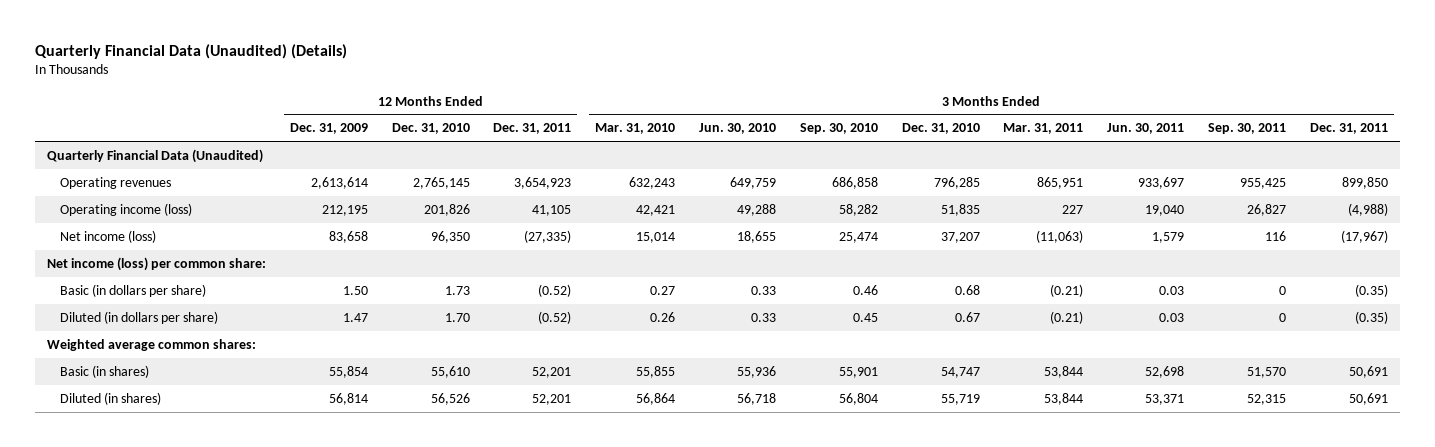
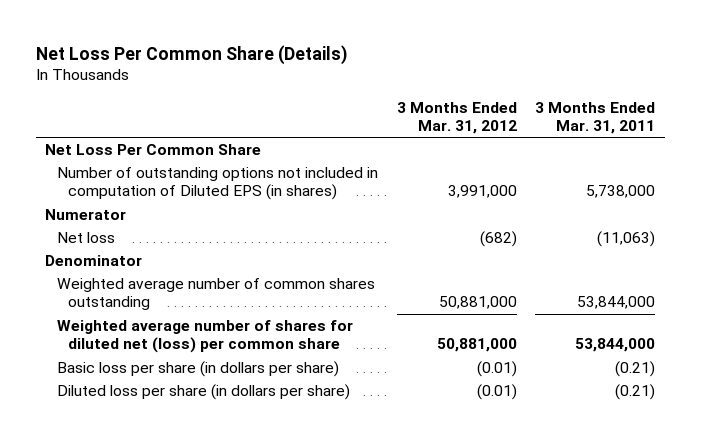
- Quarterly Financial Data (Unaudited) (Details)
+ Net Loss Per Common Share (Details)
- | 12 Months Ended Dec. 31, 2009 | 12 Months Ended Dec. 31, 2010 | 12 Months Ended Dec. 31, 2011 | 3 Months Ended Mar. 31, 2010 | 3 Months Ended Jun. 30, 2010 | 3 Months Ended Sep. 30, 2010 | 3 Months Ended Dec. 31, 2010 | 3 Months Ended Mar. 31, 2011 | 3 Months Ended Jun. 30, 2011 | 3 Months Ended Sep. 30, 2011 | 3 Months Ended Dec. 31, 2011
+ | 3 Months Ended Mar. 31, 2012 | 3 Months Ended Mar. 31, 2011
- Quarterly Financial Data (Unaudited)
- Operating revenues | 2,613,614 | 2,765,145 | 3,654,923 | 632,243 | 649,759 | 686,858 | 796,285 | 865,951 | 933,697 | 955,425 | 899,850
- Operating income (loss) | 212,195 | 201,826 | 41,105 | 42,421 | 49,288 | 58,282 | 51,835 | 227 | 19,040 | 26,827 | (4,988)
- Net income (loss) | 83,658 | 96,350 | (27,335) | 15,014 | 18,655 | 25,474 | 37,207 | (11,063) | 1,579 | 116 | (17,967)
- Net income (loss) per common share:
- Basic (in dollars per share) | 1.50 | 1.73 | (0.52) | 0.27 | 0.33 | 0.46 | 0.68 | (0.21) | 0.03 | 0 | (0.35)
- Diluted (in dollars per share) | 1.47 | 1.70 | (0.52) | 0.26 | 0.33 | 0.45 | 0.67 | (0.21) | 0.03 | 0 | (0.35)
- Weighted average common shares:
- Basic (in shares) | 55,854 | 55,610 | 52,201 | 55,855 | 55,936 | 55,901 | 54,747 | 53,844 | 52,698 | 51,570 | 50,691
- Diluted (in shares) | 56,814 | 56,526 | 52,201 | 56,864 | 56,718 | 56,804 | 55,719 | 53,844 | 53,371 | 52,315 | 50,691
+ Net Loss Per Common Share
+ Number of outstanding options not included in computation of Diluted EPS (in shares) | 3,991,000 | 5,738,000
+ Numerator
+ Net loss | (682) | (11,063)
+ Denominator
+ Weighted average number of common shares outstanding | 50,881,000 | 53,844,000
+ Weighted average number of shares for diluted net (loss) per common share | 50,881,000 | 53,844,000
+ Basic loss per share (in dollars per share) | (0.01) | (0.21)
+ Diluted loss per share (in dollars per share) | (0.01) | (0.21)

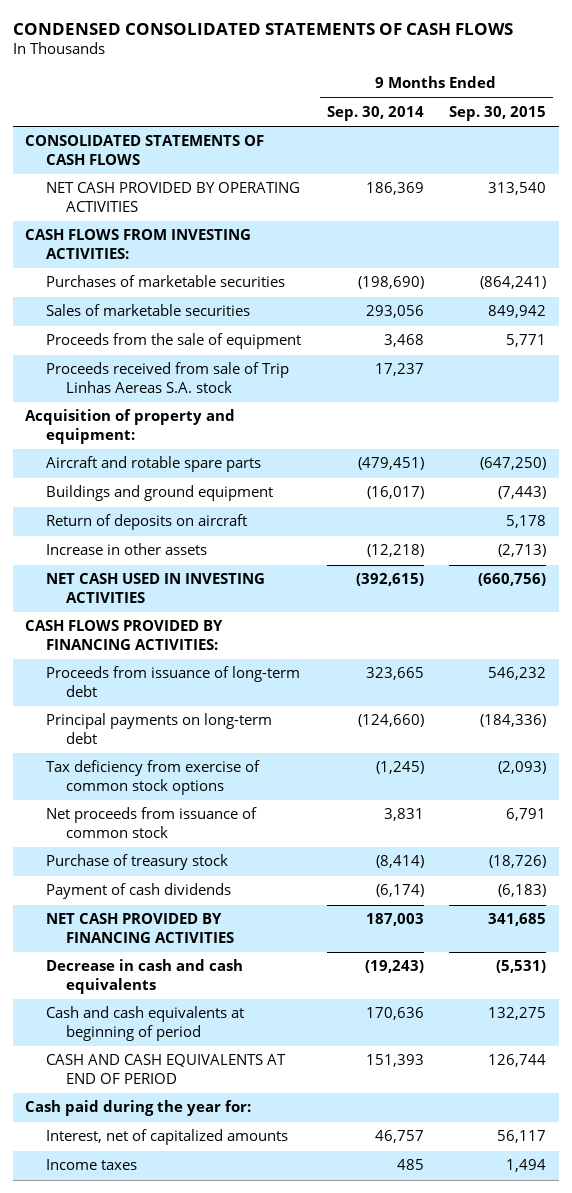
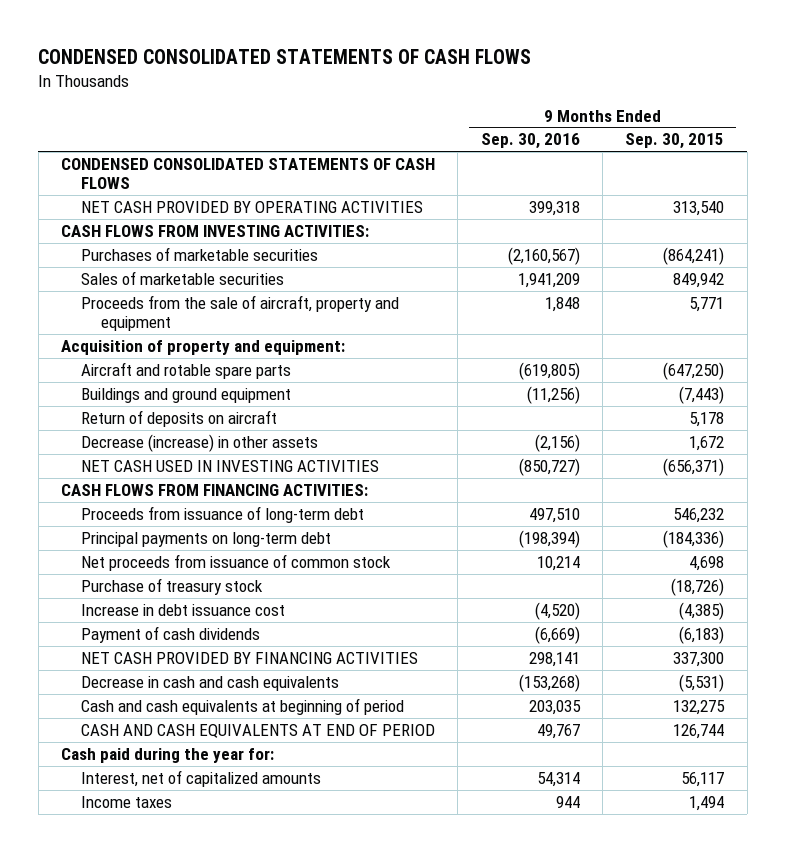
- | 9 Months Ended Sep. 30, 2014 | 9 Months Ended Sep. 30, 2015
+ | 9 Months Ended Sep. 30, 2016 | 9 Months Ended Sep. 30, 2015
- CONSOLIDATED STATEMENTS OF CASH FLOWS
+ CONDENSED CONSOLIDATED STATEMENTS OF CASH FLOWS
- Proceeds from the sale of equipment | 3,468 | 5,771
- Proceeds received from sale of Trip Linhas Aereas S.A. stock | 17,237 |
+ Proceeds from the sale of aircraft, property and equipment | 1,848 | 5,771
- Increase in other assets | (12,218) | (2,713)
- NET CASH USED IN INVESTING ACTIVITIES | (392,615) | (660,756)
- CASH FLOWS PROVIDED BY FINANCING ACTIVITIES:
+ Decrease (increase) in other assets | (2,156) | 1,672
+ NET CASH USED IN INVESTING ACTIVITIES | (850,727) | (656,371)
+ CASH FLOWS FROM FINANCING ACTIVITIES:
- Tax deficiency from exercise of common stock options | (1,245) | (2,093)
- Net proceeds from issuance of common stock | 3,831 | 6,791
+ Net proceeds from issuance of common stock | 10,214 | 4,698
+ Increase in debt issuance cost | (4,520) | (4,385)
- NET CASH PROVIDED BY FINANCING ACTIVITIES | 187,003 | 341,685
+ NET CASH PROVIDED BY FINANCING ACTIVITIES | 298,141 | 337,300

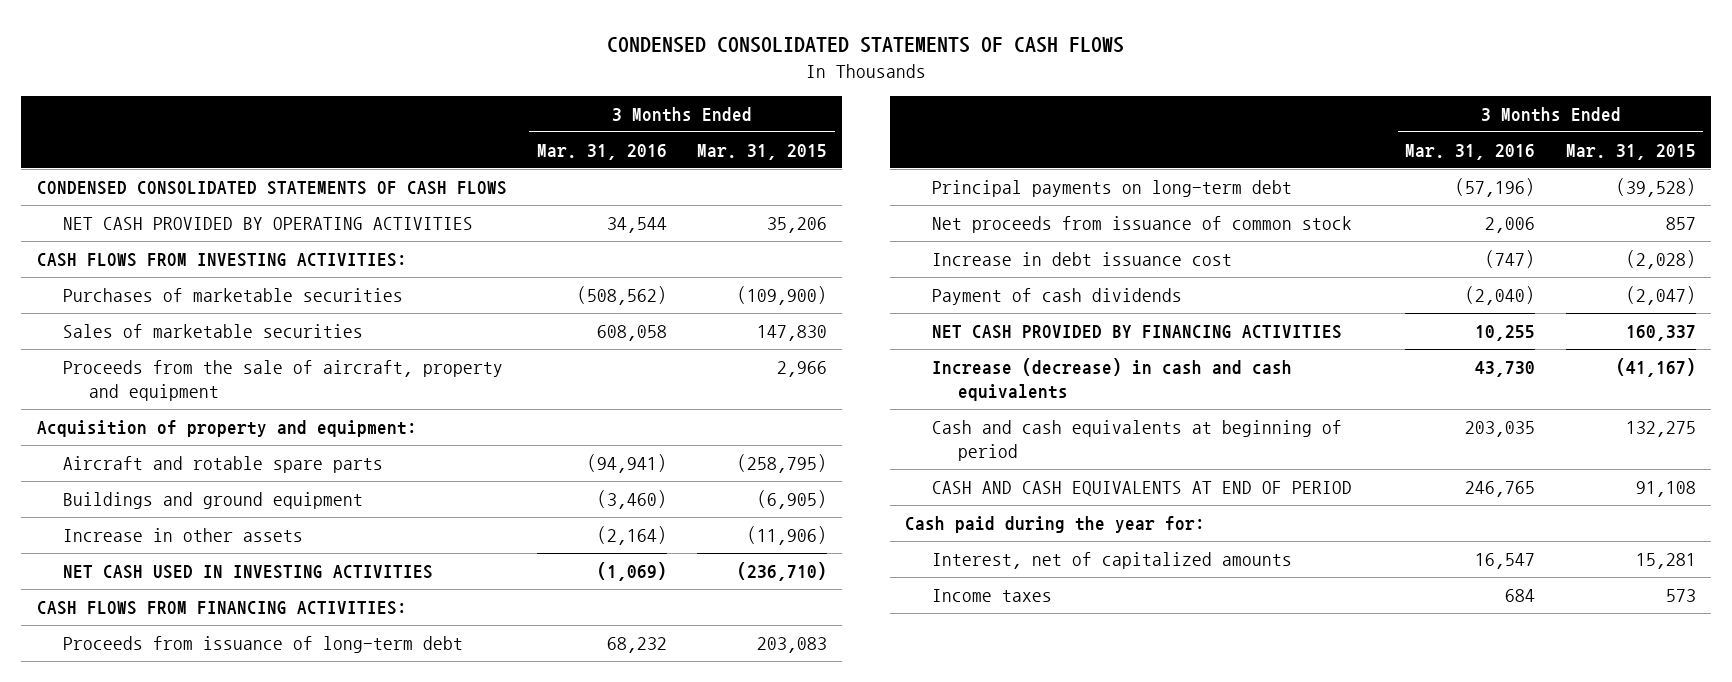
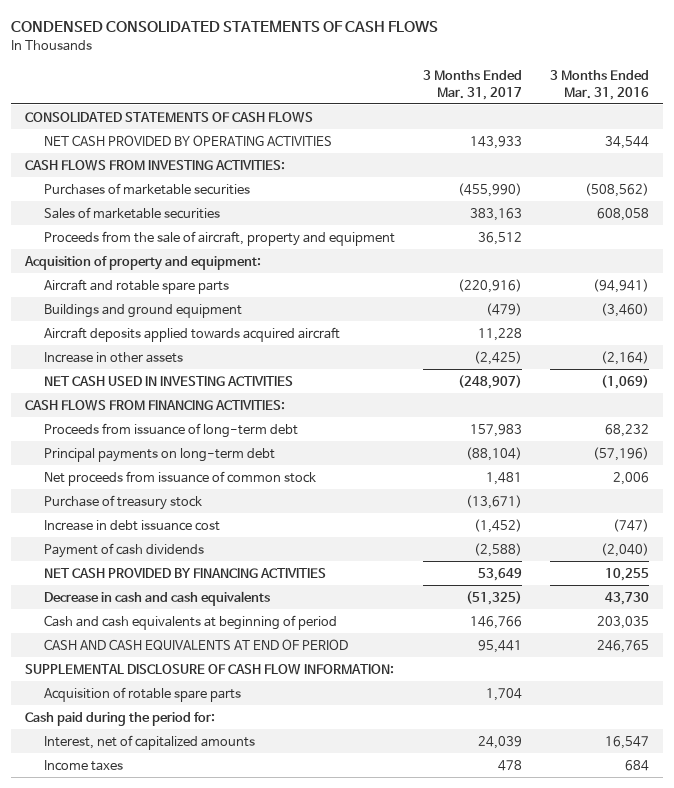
- | 3 Months Ended Mar. 31, 2016 | 3 Months Ended Mar. 31, 2015
+ | 3 Months Ended Mar. 31, 2017 | 3 Months Ended Mar. 31, 2016
- CONDENSED CONSOLIDATED STATEMENTS OF CASH FLOWS
+ CONSOLIDATED STATEMENTS OF CASH FLOWS
+ Aircraft deposits applied towards acquired aircraft | 11,228 |
+ Purchase of treasury stock | (13,671) |
- Increase (decrease) in cash and cash equivalents | 43,730 | (41,167)
+ Decrease in cash and cash equivalents | (51,325) | 43,730
- Cash paid during the year for:
+ SUPPLEMENTAL DISCLOSURE OF CASH FLOW INFORMATION:
+ Acquisition of rotable spare parts | 1,704 |
+ Cash paid during the period for:

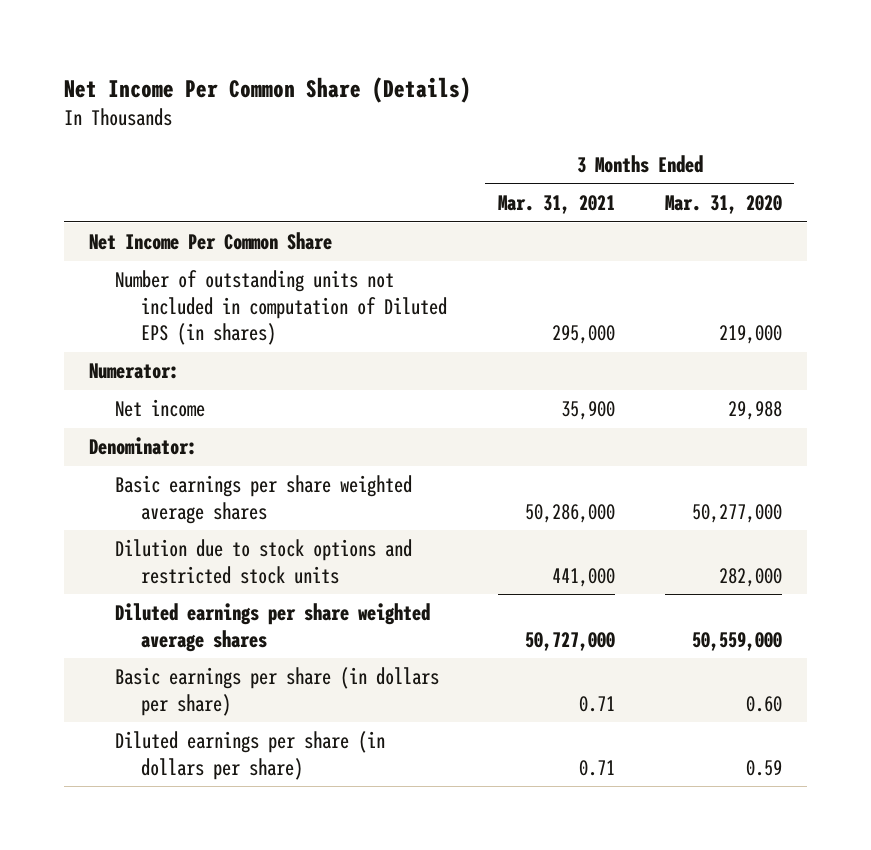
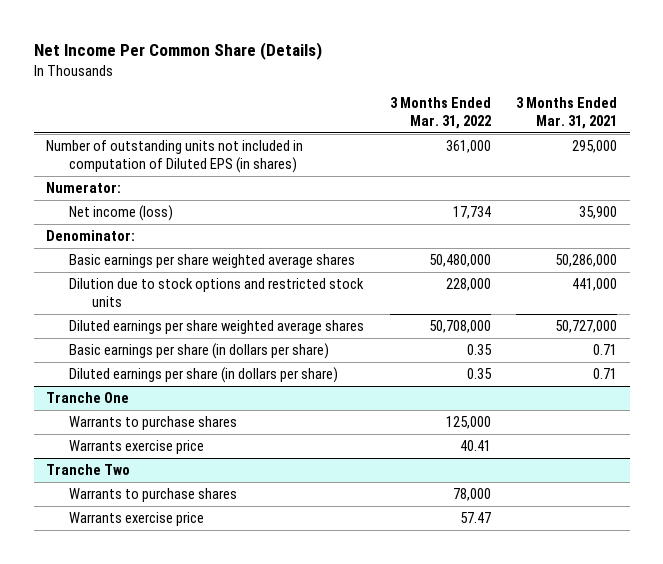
- | 3 Months Ended Mar. 31, 2021 | 3 Months Ended Mar. 31, 2020
+ | 3 Months Ended Mar. 31, 2022 | 3 Months Ended Mar. 31, 2021
- Net Income Per Common Share
- Net income | 35,900 | 29,988
+ Net income (loss) | 17,734 | 35,900
+ Tranche One
+ Warrants to purchase shares | 125,000 |
+ Warrants exercise price | 40.41 |
+ Tranche Two
+ Warrants to purchase shares | 78,000 |
+ Warrants exercise price | 57.47 |

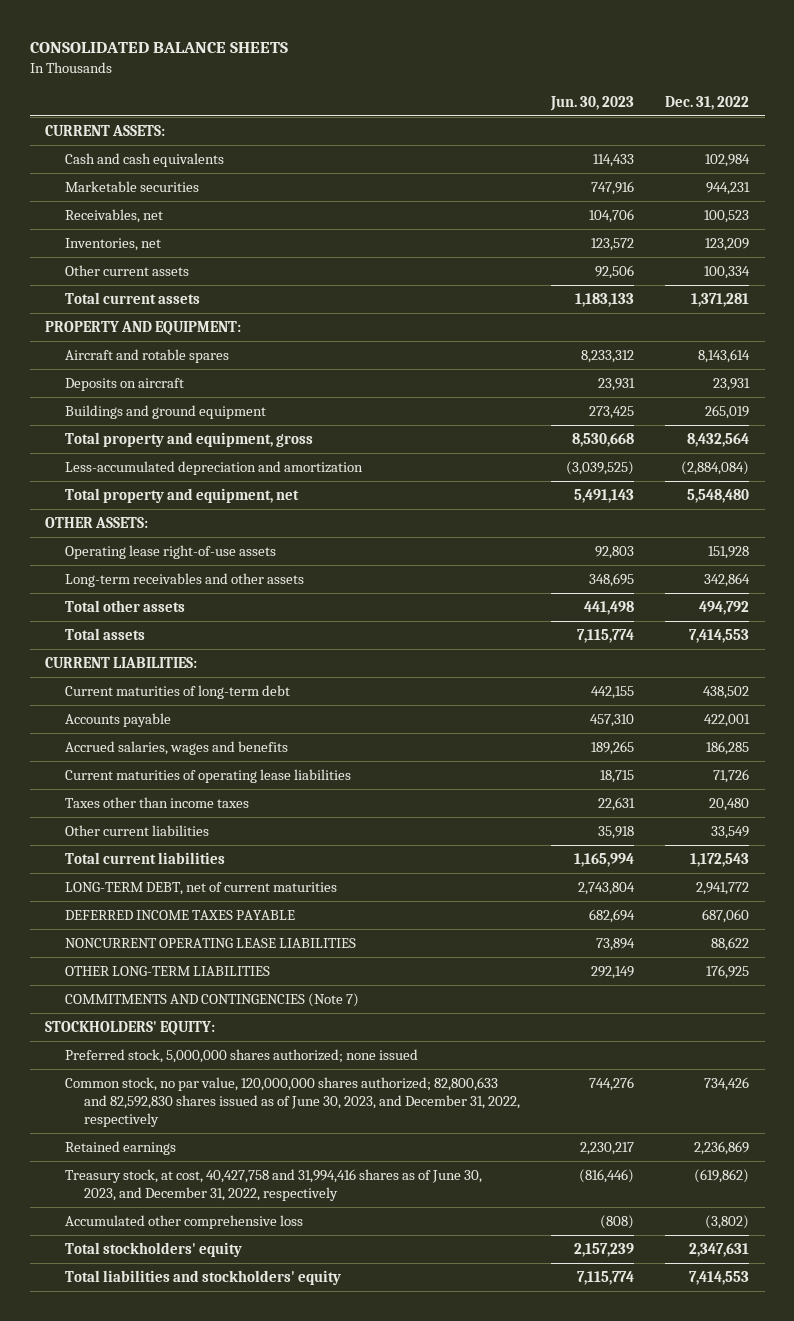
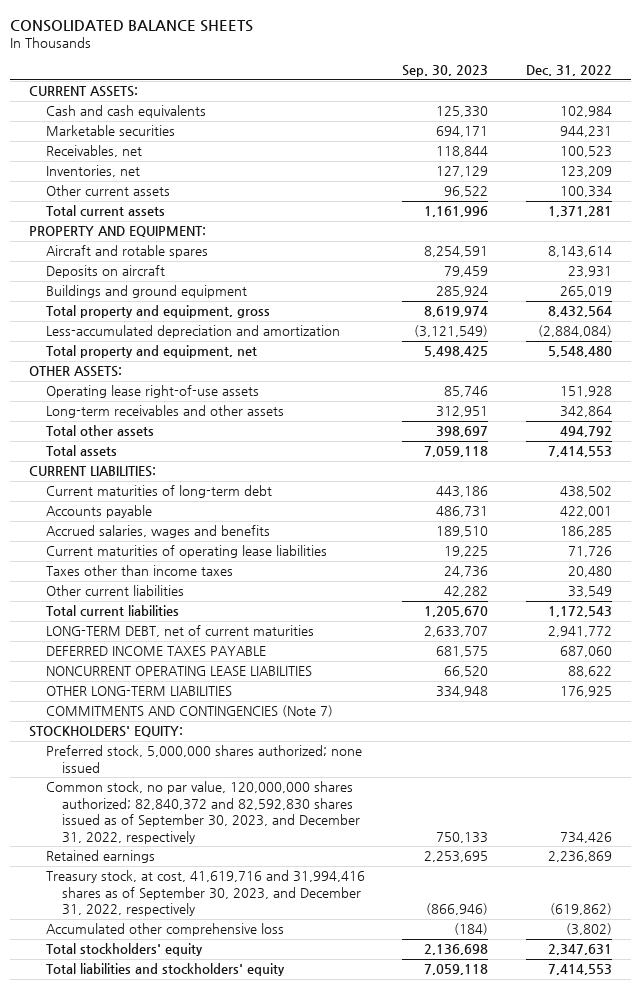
- | Jun. 30, 2023 | Dec. 31, 2022
+ | Sep. 30, 2023 | Dec. 31, 2022
- Common stock, no par value, 120,000,000 shares authorized; 82,800,633 and 82,592,830 shares issued as of June 30, 2023, and December 31, 2022, respectively | 744,276 | 734,426
+ Common stock, no par value, 120,000,000 shares authorized; 82,840,372 and 82,592,830 shares issued as of September 30, 2023, and December 31, 2022, respectively | 750,133 | 734,426
- Treasury stock, at cost, 40,427,758 and 31,994,416 shares as of June 30, 2023, and December 31, 2022, respectively | (816,446) | (619,862)
+ Treasury stock, at cost, 41,619,716 and 31,994,416 shares as of September 30, 2023, and December 31, 2022, respectively | (866,946) | (619,862)

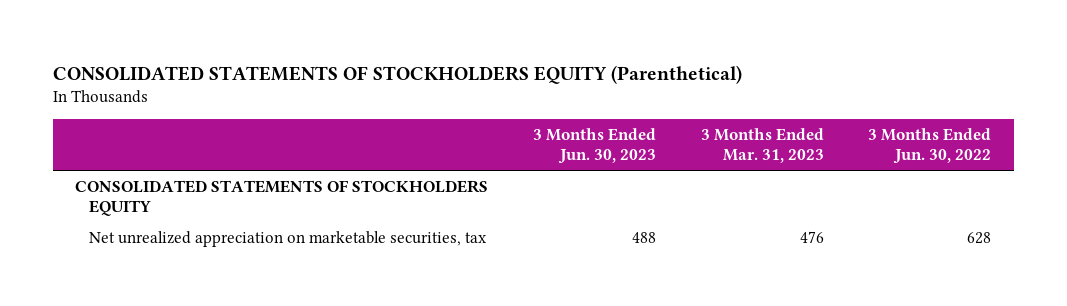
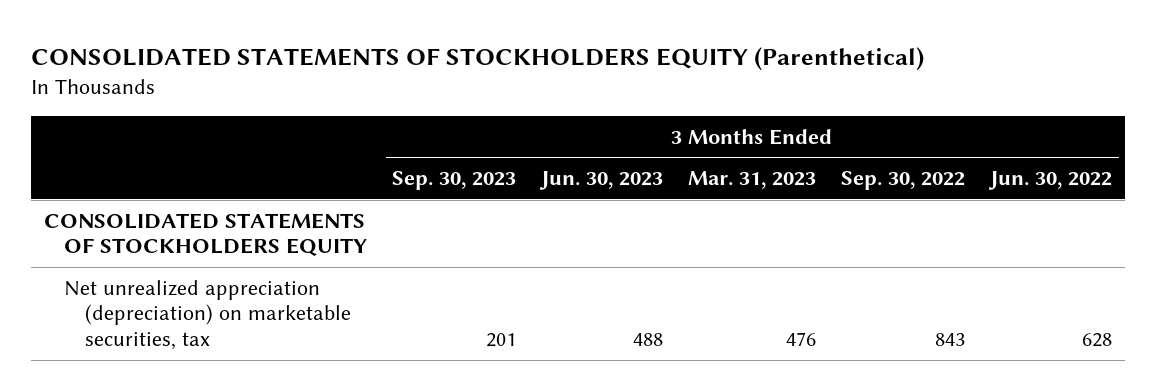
- | 3 Months Ended Jun. 30, 2023 | 3 Months Ended Mar. 31, 2023 | 3 Months Ended Jun. 30, 2022
+ | 3 Months Ended Sep. 30, 2023 | 3 Months Ended Jun. 30, 2023 | 3 Months Ended Mar. 31, 2023 | 3 Months Ended Sep. 30, 2022 | 3 Months Ended Jun. 30, 2022
- Net unrealized appreciation on marketable securities, tax | 488 | 476 | 628
+ Net unrealized appreciation (depreciation) on marketable securities, tax | 201 | 488 | 476 | 843 | 628

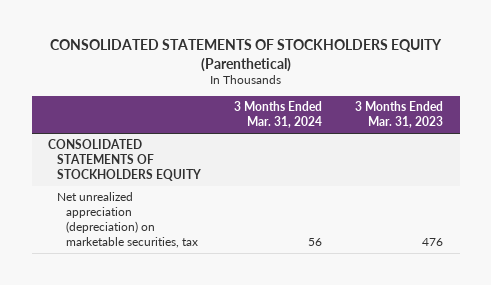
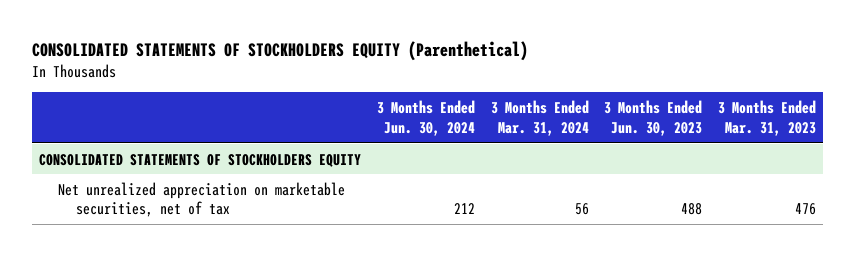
- | 3 Months Ended Mar. 31, 2024 | 3 Months Ended Mar. 31, 2023
+ | 3 Months Ended Jun. 30, 2024 | 3 Months Ended Mar. 31, 2024 | 3 Months Ended Jun. 30, 2023 | 3 Months Ended Mar. 31, 2023
- Net unrealized appreciation (depreciation) on marketable securities, tax | 56 | 476
+ Net unrealized appreciation on marketable securities, net of tax | 212 | 56 | 488 | 476

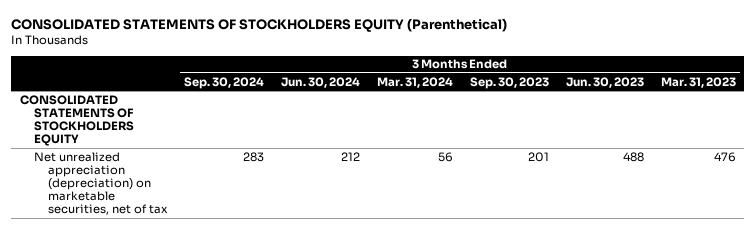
- | 3 Months Ended Jun. 30, 2024 | 3 Months Ended Mar. 31, 2024 | 3 Months Ended Jun. 30, 2023 | 3 Months Ended Mar. 31, 2023
+ | 3 Months Ended Sep. 30, 2024 | 3 Months Ended Jun. 30, 2024 | 3 Months Ended Mar. 31, 2024 | 3 Months Ended Sep. 30, 2023 | 3 Months Ended Jun. 30, 2023 | 3 Months Ended Mar. 31, 2023
- Net unrealized appreciation on marketable securities, net of tax | 212 | 56 | 488 | 476
+ Net unrealized appreciation (depreciation) on marketable securities, net of tax | 283 | 212 | 56 | 201 | 488 | 476

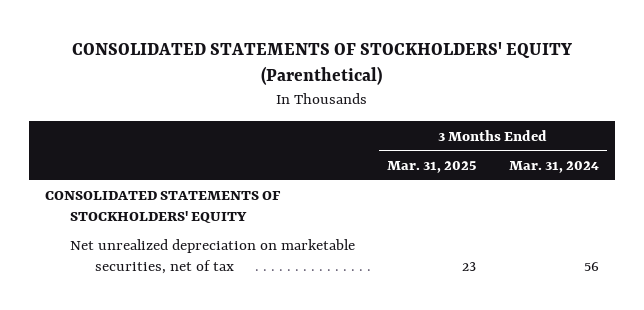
- CONSOLIDATED STATEMENTS OF STOCKHOLDERS EQUITY (Parenthetical)
+ CONSOLIDATED STATEMENTS OF STOCKHOLDERS' EQUITY (Parenthetical)
- | 3 Months Ended Sep. 30, 2024 | 3 Months Ended Jun. 30, 2024 | 3 Months Ended Mar. 31, 2024 | 3 Months Ended Sep. 30, 2023 | 3 Months Ended Jun. 30, 2023 | 3 Months Ended Mar. 31, 2023
+ | 3 Months Ended Mar. 31, 2025 | 3 Months Ended Mar. 31, 2024
- CONSOLIDATED STATEMENTS OF STOCKHOLDERS EQUITY
- Net unrealized appreciation (depreciation) on marketable securities, net of tax | 283 | 212 | 56 | 201 | 488 | 476
+ CONSOLIDATED STATEMENTS OF STOCKHOLDERS' EQUITY
+ Net unrealized depreciation on marketable securities, net of tax | 23 | 56

